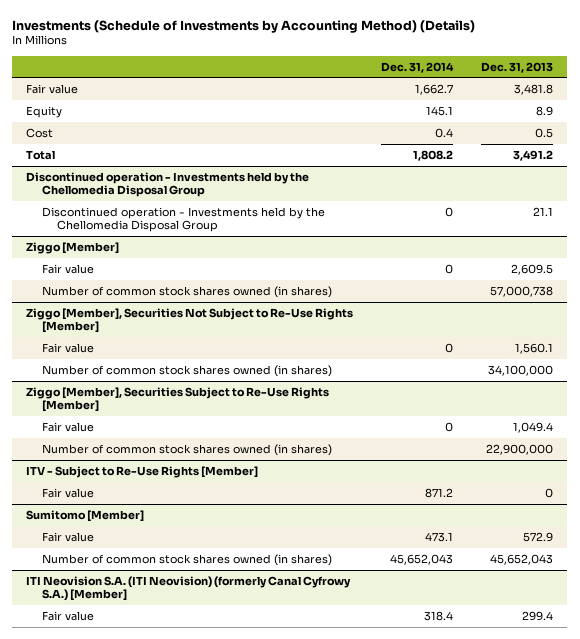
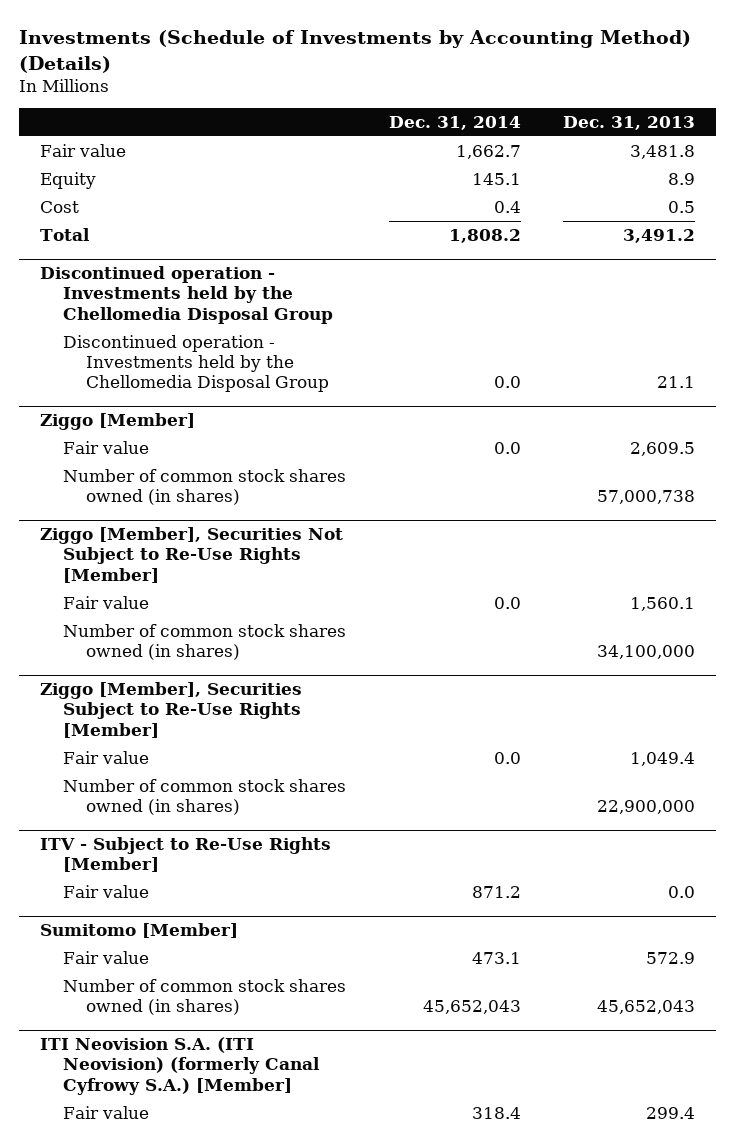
@ Discontinued operation - Investments held by the Chellomedia Disposal Group
- Discontinued operation - Investments held by the Chellomedia Disposal Group | 0 | 21.1
+ Discontinued operation - Investments held by the Chellomedia Disposal Group | 0.0 | 21.1
@ Ziggo [Member]
- Fair value | 0 | 2,609.5
+ Fair value | 0.0 | 2,609.5
@ Ziggo [Member], Securities Not Subject to Re-Use Rights [Member]
- Fair value | 0 | 1,560.1
+ Fair value | 0.0 | 1,560.1
@ Ziggo [Member], Securities Subject to Re-Use Rights [Member]
- Fair value | 0 | 1,049.4
+ Fair value | 0.0 | 1,049.4
@ ITV - Subject to Re-Use Rights [Member]
- Fair value | 871.2 | 0
+ Fair value | 871.2 | 0.0

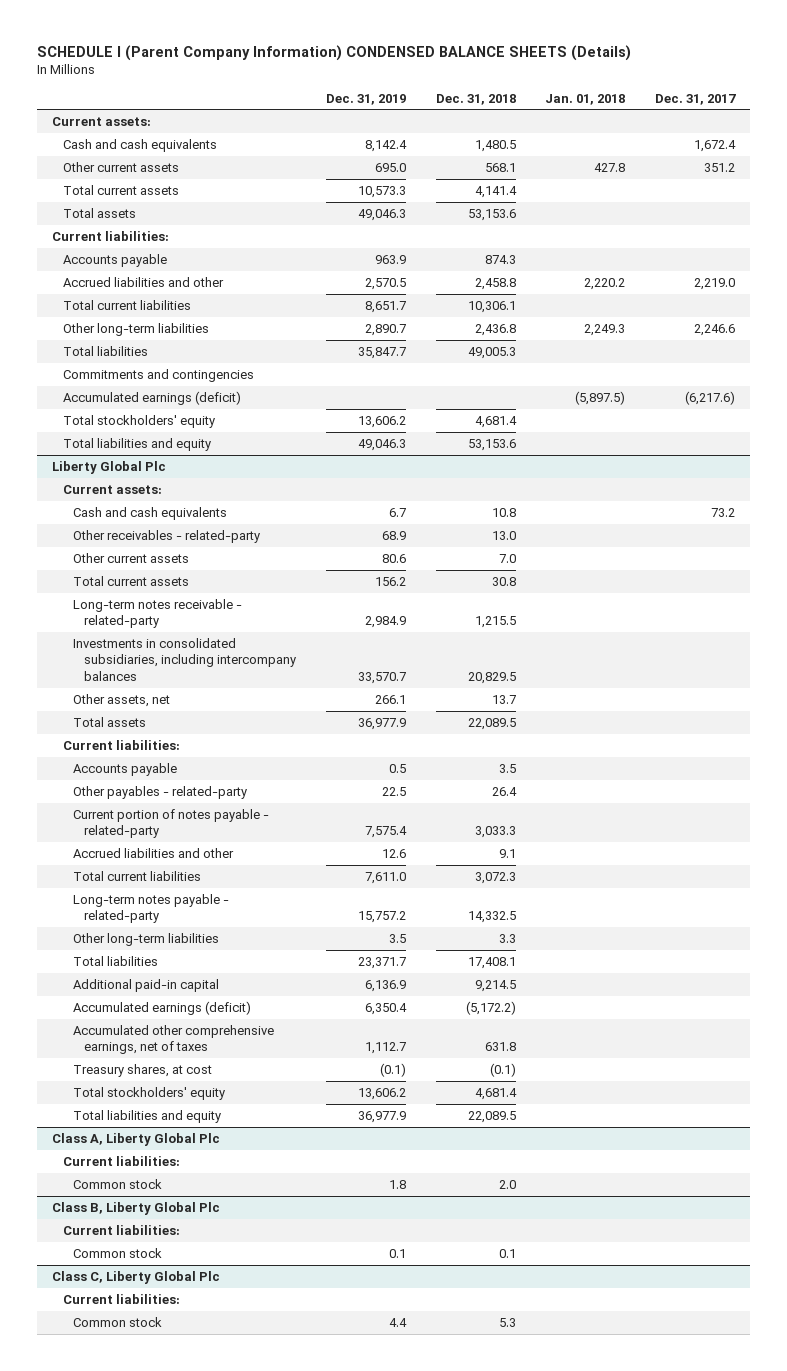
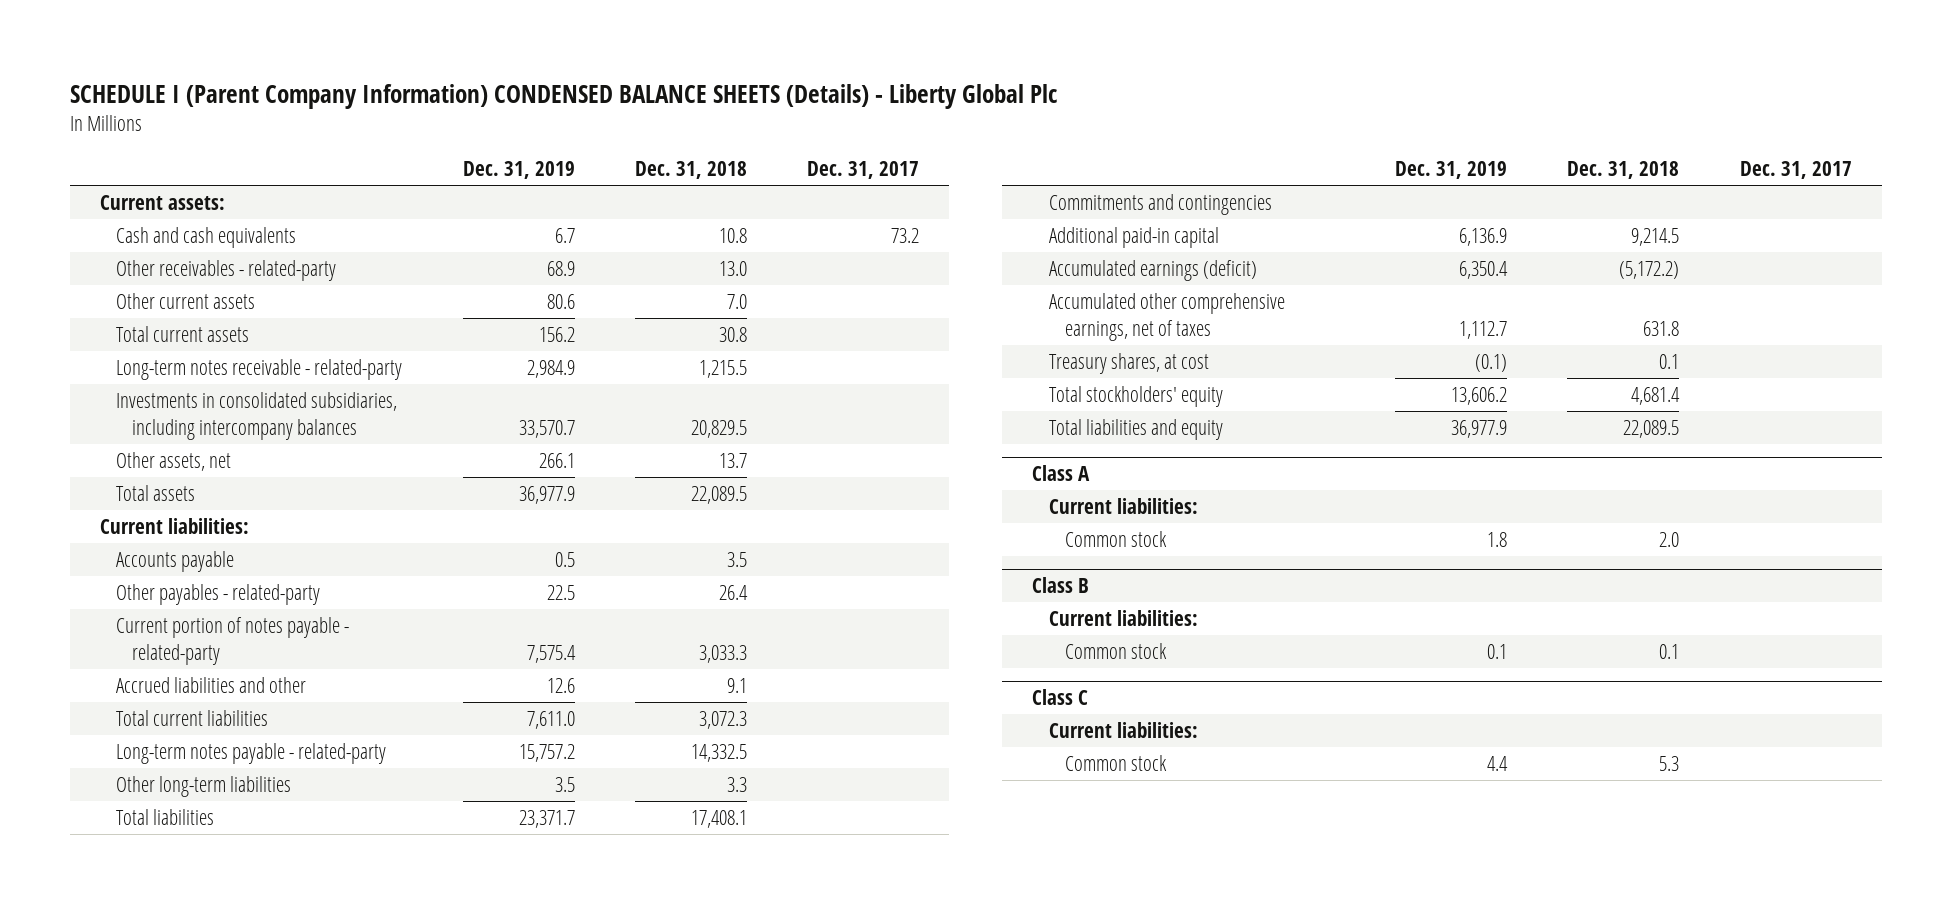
- SCHEDULE I (Parent Company Information) CONDENSED BALANCE SHEETS (Details)
+ SCHEDULE I (Parent Company Information) CONDENSED BALANCE SHEETS (Details) - Liberty Global Plc
- | Dec. 31, 2019 | Dec. 31, 2018 | Jan. 01, 2018 | Dec. 31, 2017
+ | Dec. 31, 2019 | Dec. 31, 2018 | Dec. 31, 2017
- Cash and cash equivalents | 8,142.4 | 1,480.5 | | 1,672.4
- Other current assets | 695.0 | 568.1 | 427.8 | 351.2
- Total current assets | 10,573.3 | 4,141.4 | |
- Total assets | 49,046.3 | 53,153.6 | |
- Current liabilities:
- Accounts payable | 963.9 | 874.3 | |
- Accrued liabilities and other | 2,570.5 | 2,458.8 | 2,220.2 | 2,219.0
- Total current liabilities | 8,651.7 | 10,306.1 | |
- Other long-term liabilities | 2,890.7 | 2,436.8 | 2,249.3 | 2,246.6
- Total liabilities | 35,847.7 | 49,005.3 | |
- Accumulated earnings (deficit) | | | (5,897.5) | (6,217.6)
- Total stockholders' equity | 13,606.2 | 4,681.4 | |
- Total liabilities and equity | 49,046.3 | 53,153.6 | |
- Liberty Global Plc
- Current assets:
moved down: Commitments and contingencies
- Treasury shares, at cost | (0.1) | (0.1) | |
+ Treasury shares, at cost | (0.1) | 0.1 |
- Class A, Liberty Global Plc
+ Class A
- Class B, Liberty Global Plc
+ Class B
- Class C, Liberty Global Plc
+ Class C

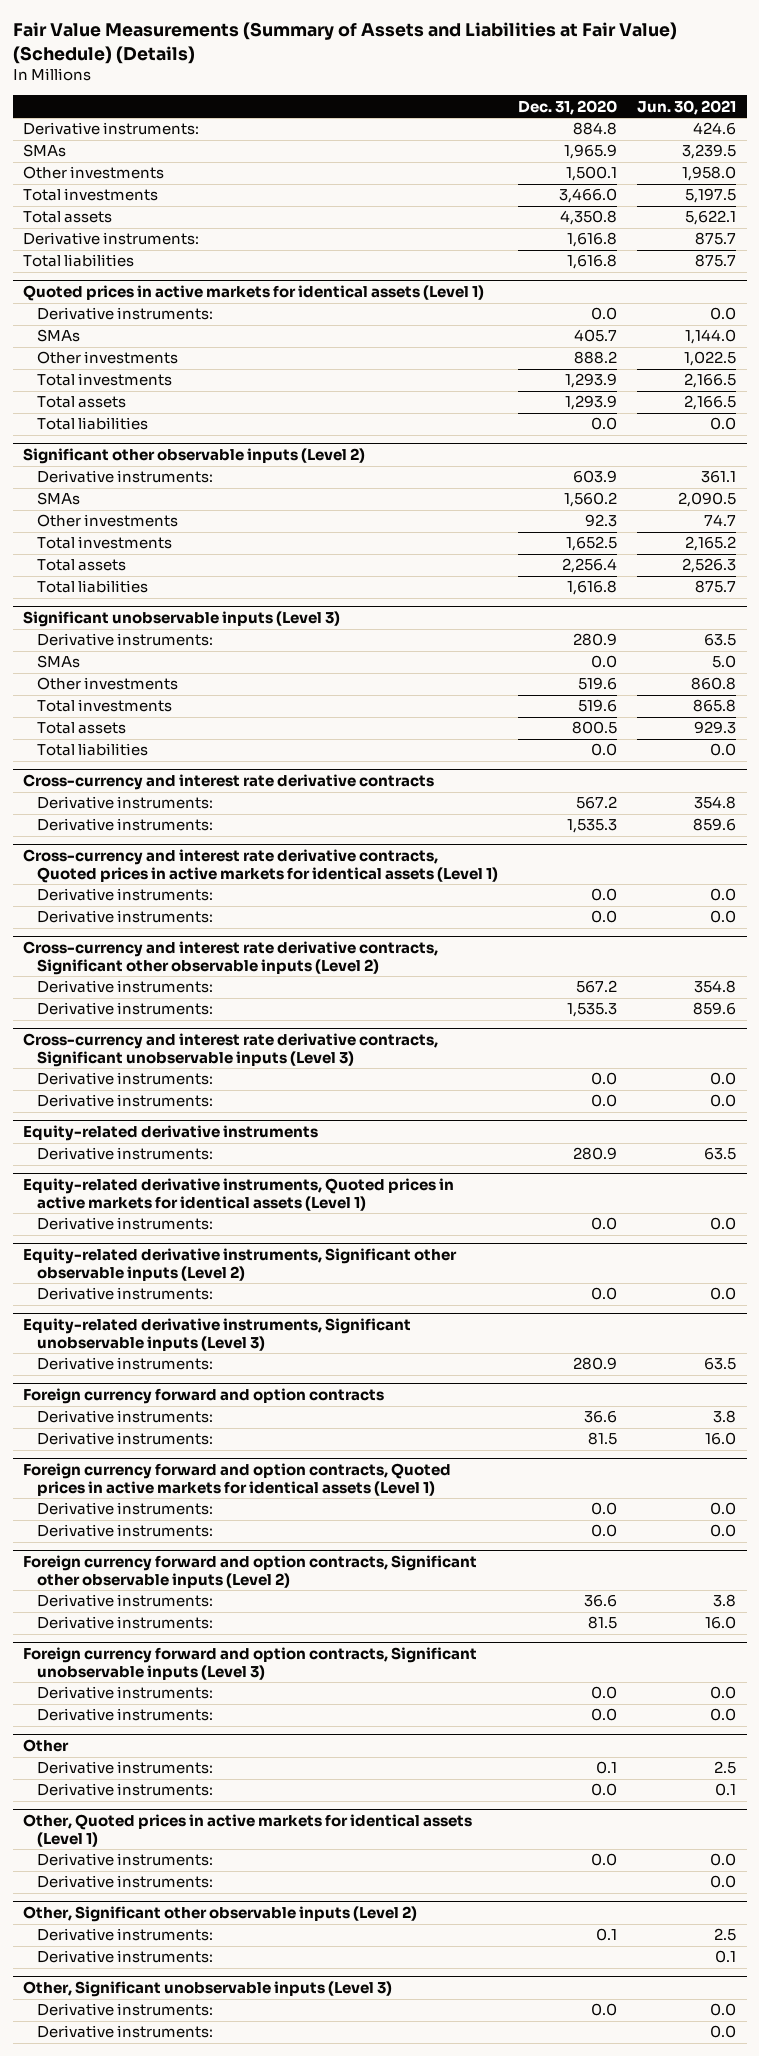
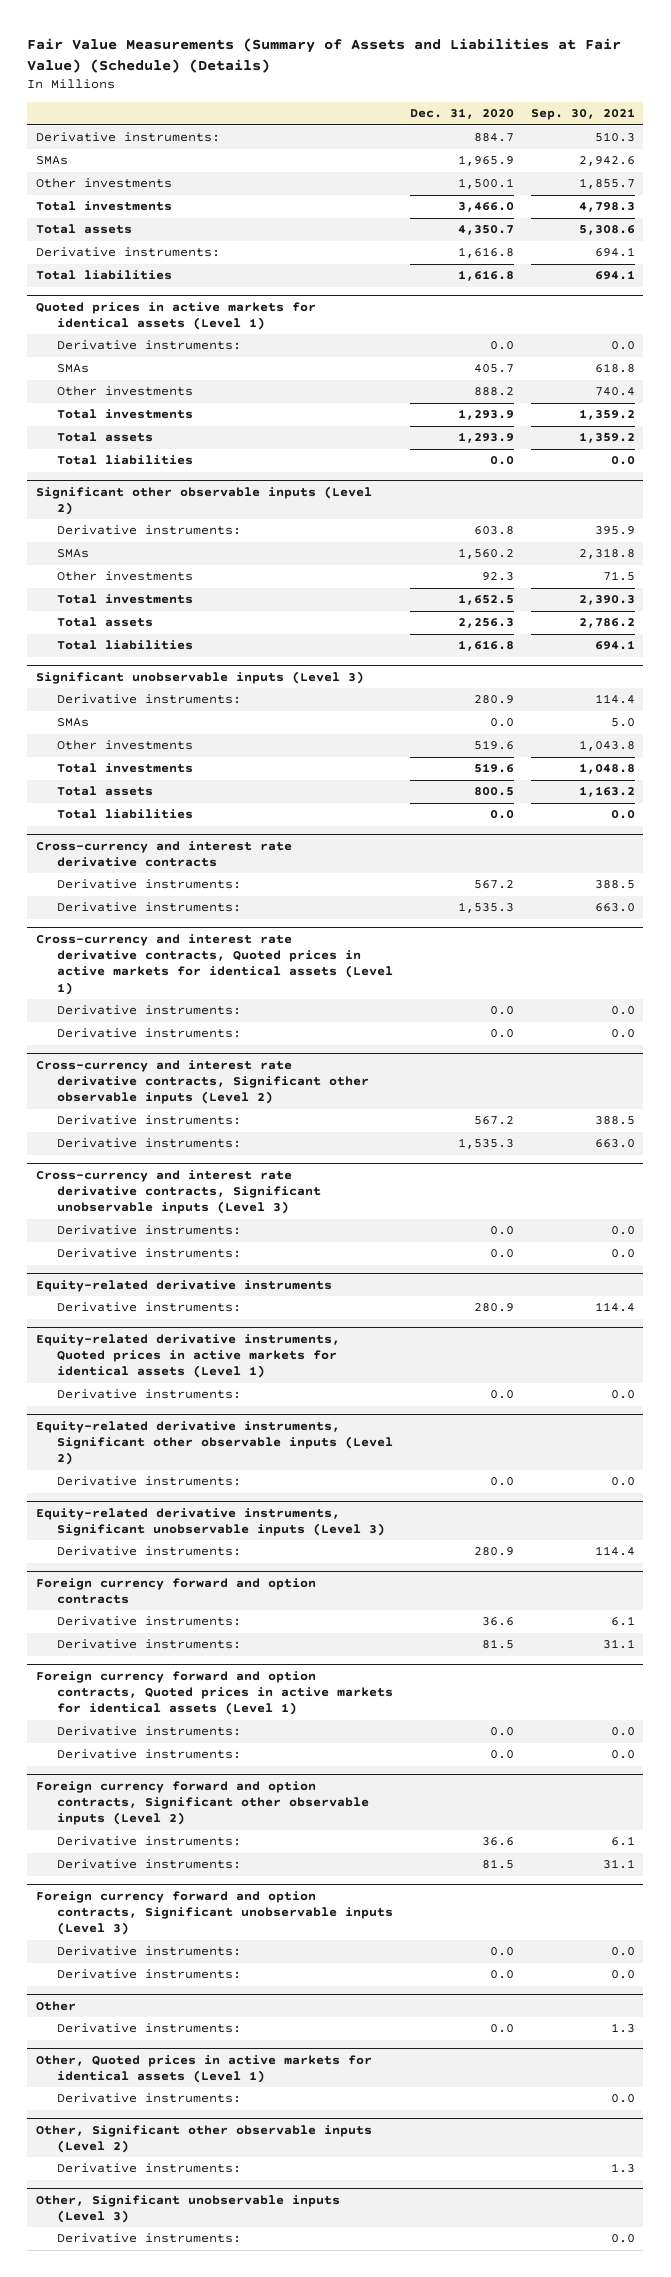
- | Dec. 31, 2020 | Jun. 30, 2021
+ | Dec. 31, 2020 | Sep. 30, 2021
- Derivative instruments: | 884.8 | 424.6
+ Derivative instruments: | 884.7 | 510.3
- Total assets | 4,350.8 | 5,622.1
+ Total assets | 4,350.7 | 5,308.6
@ Significant other observable inputs (Level 2)
- Derivative instruments: | 603.9 | 361.1
+ Derivative instruments: | 603.8 | 395.9
- Total assets | 2,256.4 | 2,526.3
+ Total assets | 2,256.3 | 2,786.2
@ Other
- Derivative instruments: | 0.1 | 2.5
@ Other, Quoted prices in active markets for identical assets (Level 1)
- Derivative instruments: | 0.0 | 0.0
@ Other, Significant other observable inputs (Level 2)
- Derivative instruments: | 0.1 | 2.5
@ Other, Significant unobservable inputs (Level 3)
- Derivative instruments: | 0.0 | 0.0

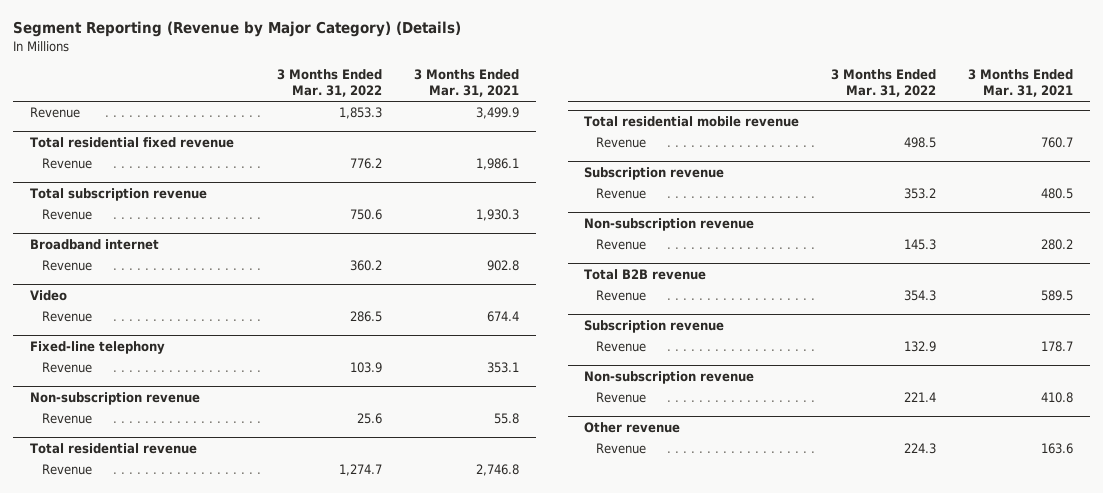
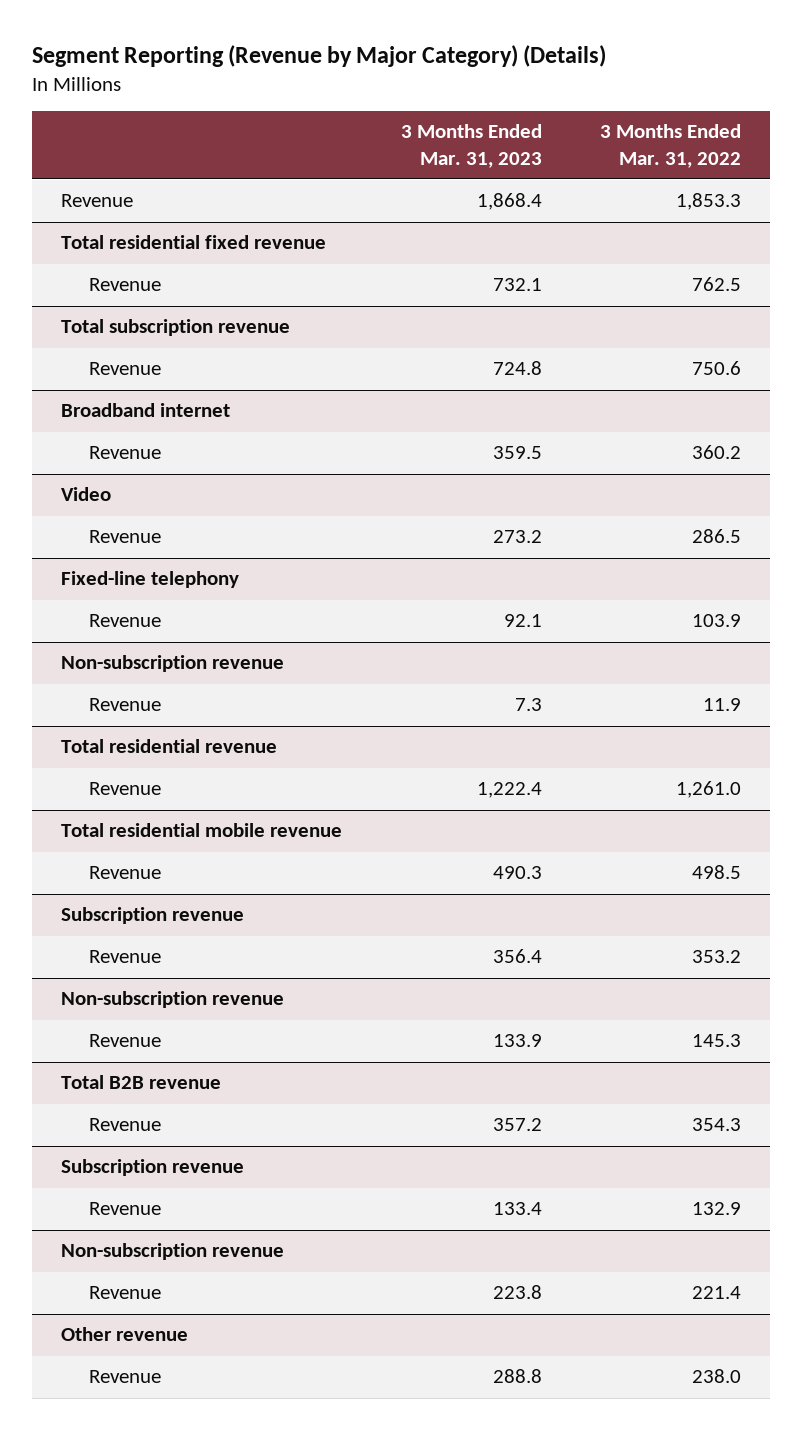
- | 3 Months Ended Mar. 31, 2022 | 3 Months Ended Mar. 31, 2021
+ | 3 Months Ended Mar. 31, 2023 | 3 Months Ended Mar. 31, 2022
@ Total residential fixed revenue
- Revenue | 776.2 | 1,986.1
+ Revenue | 732.1 | 762.5
@ Non-subscription revenue
- Revenue | 25.6 | 55.8
+ Revenue | 7.3 | 11.9
@ Total residential revenue
- Revenue | 1,274.7 | 2,746.8
+ Revenue | 1,222.4 | 1,261.0
@ Other revenue
- Revenue | 224.3 | 163.6
+ Revenue | 288.8 | 238.0

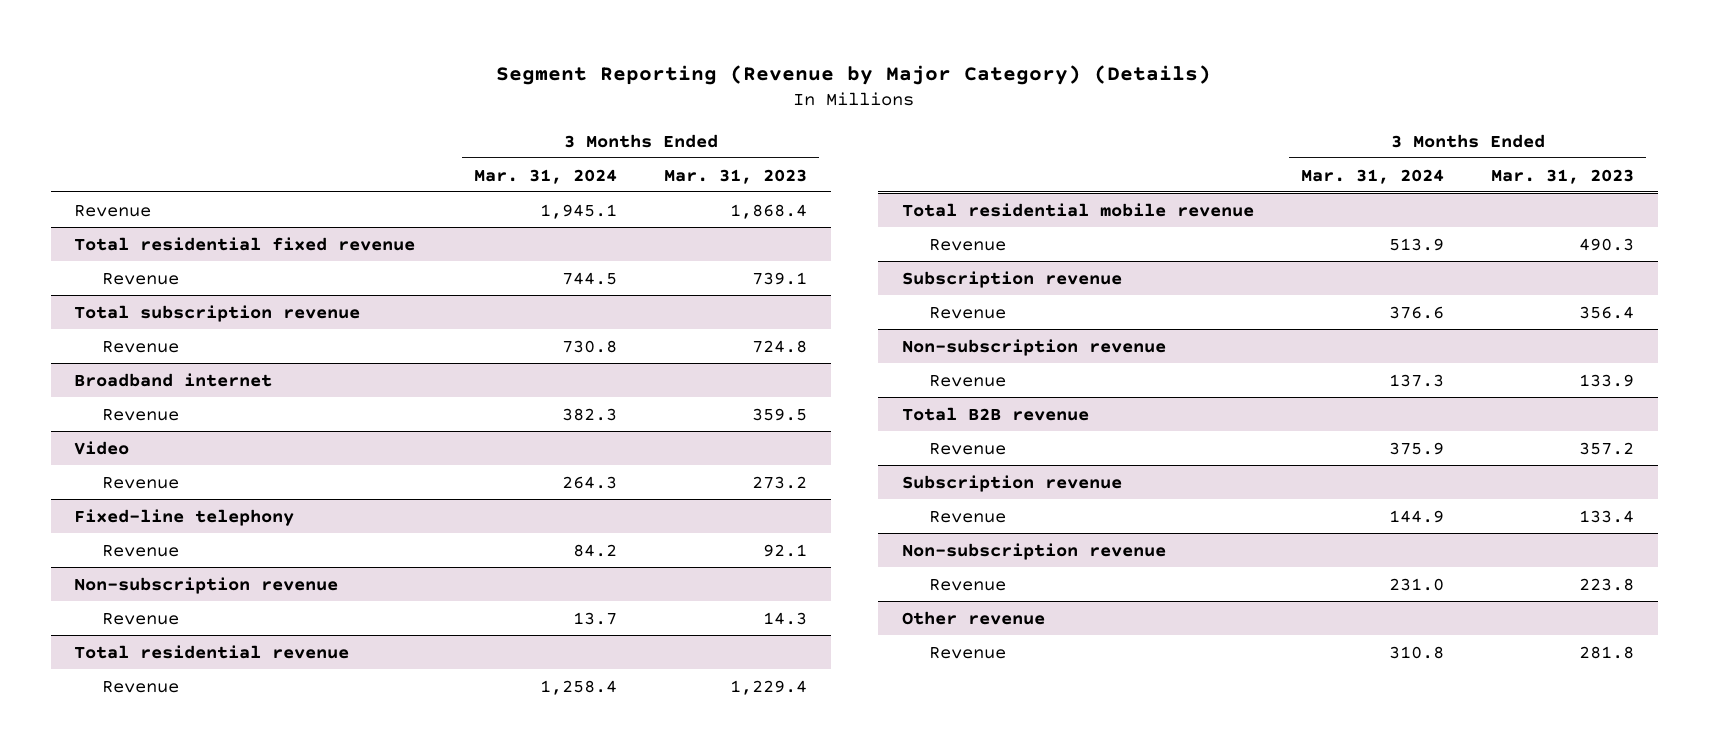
- | 3 Months Ended Mar. 31, 2023 | 3 Months Ended Mar. 31, 2022
+ | 3 Months Ended Mar. 31, 2024 | 3 Months Ended Mar. 31, 2023
@ Total residential fixed revenue
- Revenue | 732.1 | 762.5
+ Revenue | 744.5 | 739.1
@ Non-subscription revenue
- Revenue | 7.3 | 11.9
+ Revenue | 13.7 | 14.3
@ Total residential revenue
- Revenue | 1,222.4 | 1,261.0
+ Revenue | 1,258.4 | 1,229.4
@ Other revenue
- Revenue | 288.8 | 238.0
+ Revenue | 310.8 | 281.8

